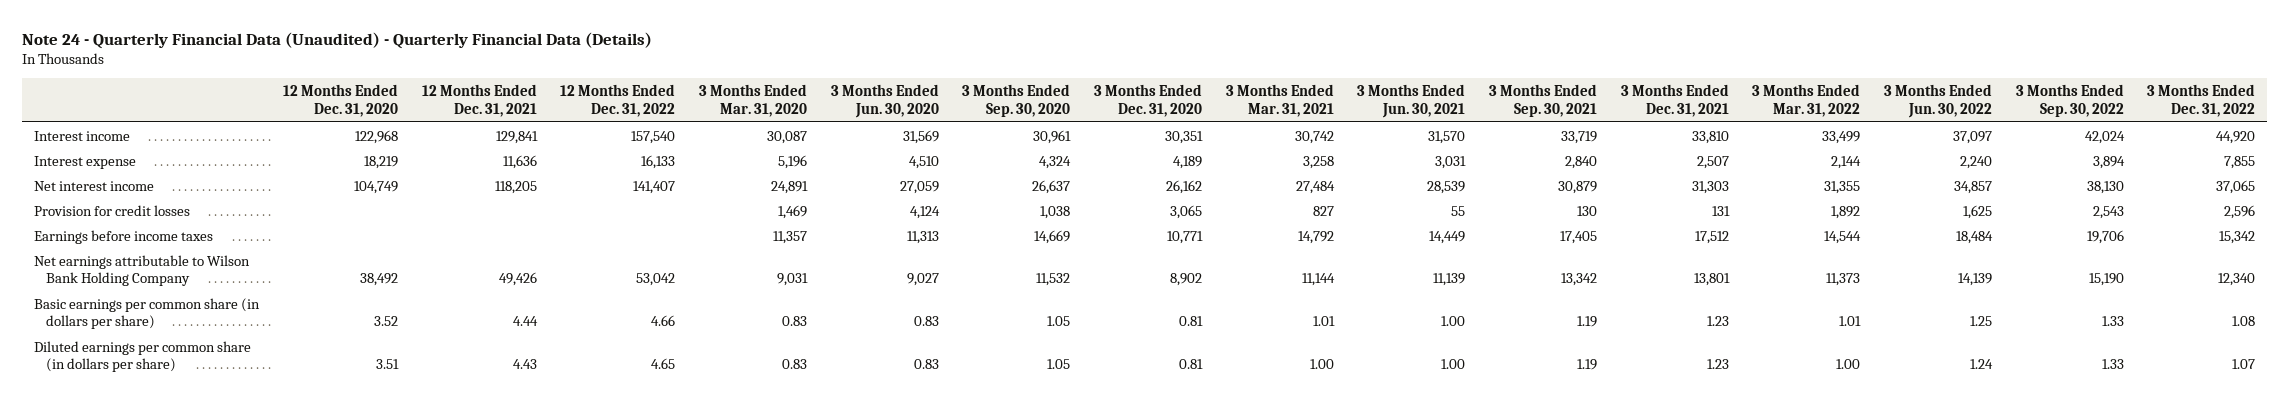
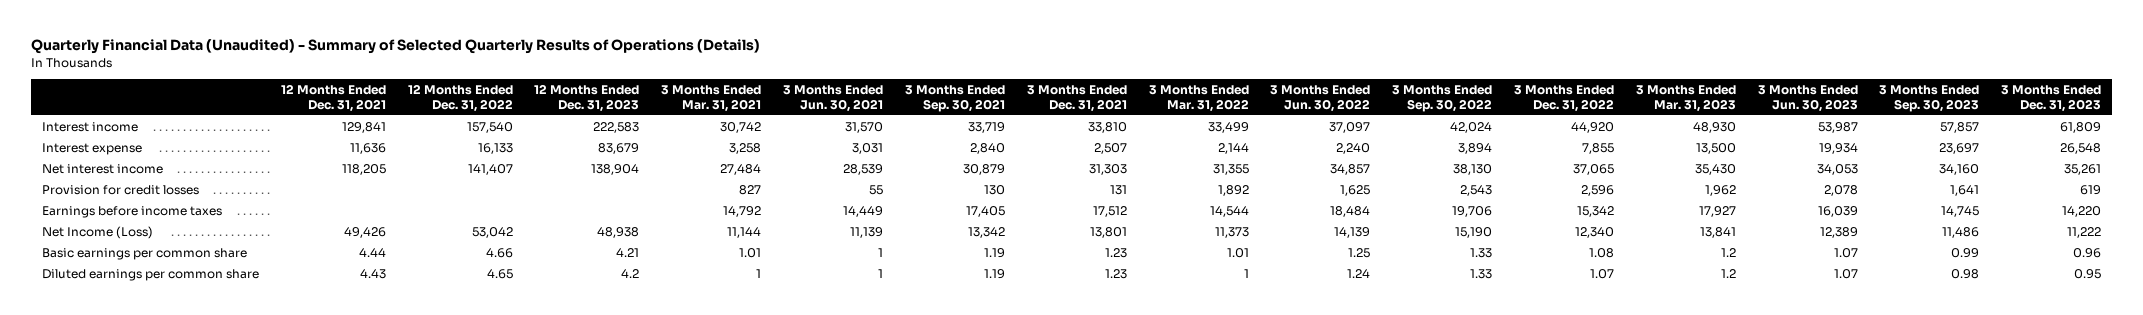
- Note 24 - Quarterly Financial Data (Unaudited) - Quarterly Financial Data (Details)
+ Quarterly Financial Data (Unaudited) - Summary of Selected Quarterly Results of Operations (Details)
- | 12 Months Ended Dec. 31, 2020 | 12 Months Ended Dec. 31, 2021 | 12 Months Ended Dec. 31, 2022 | 3 Months Ended Mar. 31, 2020 | 3 Months Ended Jun. 30, 2020 | 3 Months Ended Sep. 30, 2020 | 3 Months Ended Dec. 31, 2020 | 3 Months Ended Mar. 31, 2021 | 3 Months Ended Jun. 30, 2021 | 3 Months Ended Sep. 30, 2021 | 3 Months Ended Dec. 31, 2021 | 3 Months Ended Mar. 31, 2022 | 3 Months Ended Jun. 30, 2022 | 3 Months Ended Sep. 30, 2022 | 3 Months Ended Dec. 31, 2022
+ | 12 Months Ended Dec. 31, 2021 | 12 Months Ended Dec. 31, 2022 | 12 Months Ended Dec. 31, 2023 | 3 Months Ended Mar. 31, 2021 | 3 Months Ended Jun. 30, 2021 | 3 Months Ended Sep. 30, 2021 | 3 Months Ended Dec. 31, 2021 | 3 Months Ended Mar. 31, 2022 | 3 Months Ended Jun. 30, 2022 | 3 Months Ended Sep. 30, 2022 | 3 Months Ended Dec. 31, 2022 | 3 Months Ended Mar. 31, 2023 | 3 Months Ended Jun. 30, 2023 | 3 Months Ended Sep. 30, 2023 | 3 Months Ended Dec. 31, 2023
- Net earnings attributable to Wilson Bank Holding Company | 38,492 | 49,426 | 53,042 | 9,031 | 9,027 | 11,532 | 8,902 | 11,144 | 11,139 | 13,342 | 13,801 | 11,373 | 14,139 | 15,190 | 12,340
- Basic earnings per common share (in dollars per share) | 3.52 | 4.44 | 4.66 | 0.83 | 0.83 | 1.05 | 0.81 | 1.01 | 1.00 | 1.19 | 1.23 | 1.01 | 1.25 | 1.33 | 1.08
- Diluted earnings per common share (in dollars per share) | 3.51 | 4.43 | 4.65 | 0.83 | 0.83 | 1.05 | 0.81 | 1.00 | 1.00 | 1.19 | 1.23 | 1.00 | 1.24 | 1.33 | 1.07
+ Net Income (Loss) | 49,426 | 53,042 | 48,938 | 11,144 | 11,139 | 13,342 | 13,801 | 11,373 | 14,139 | 15,190 | 12,340 | 13,841 | 12,389 | 11,486 | 11,222
+ Basic earnings per common share | 4.44 | 4.66 | 4.21 | 1.01 | 1 | 1.19 | 1.23 | 1.01 | 1.25 | 1.33 | 1.08 | 1.2 | 1.07 | 0.99 | 0.96
+ Diluted earnings per common share | 4.43 | 4.65 | 4.2 | 1 | 1 | 1.19 | 1.23 | 1 | 1.24 | 1.33 | 1.07 | 1.2 | 1.07 | 0.98 | 0.95

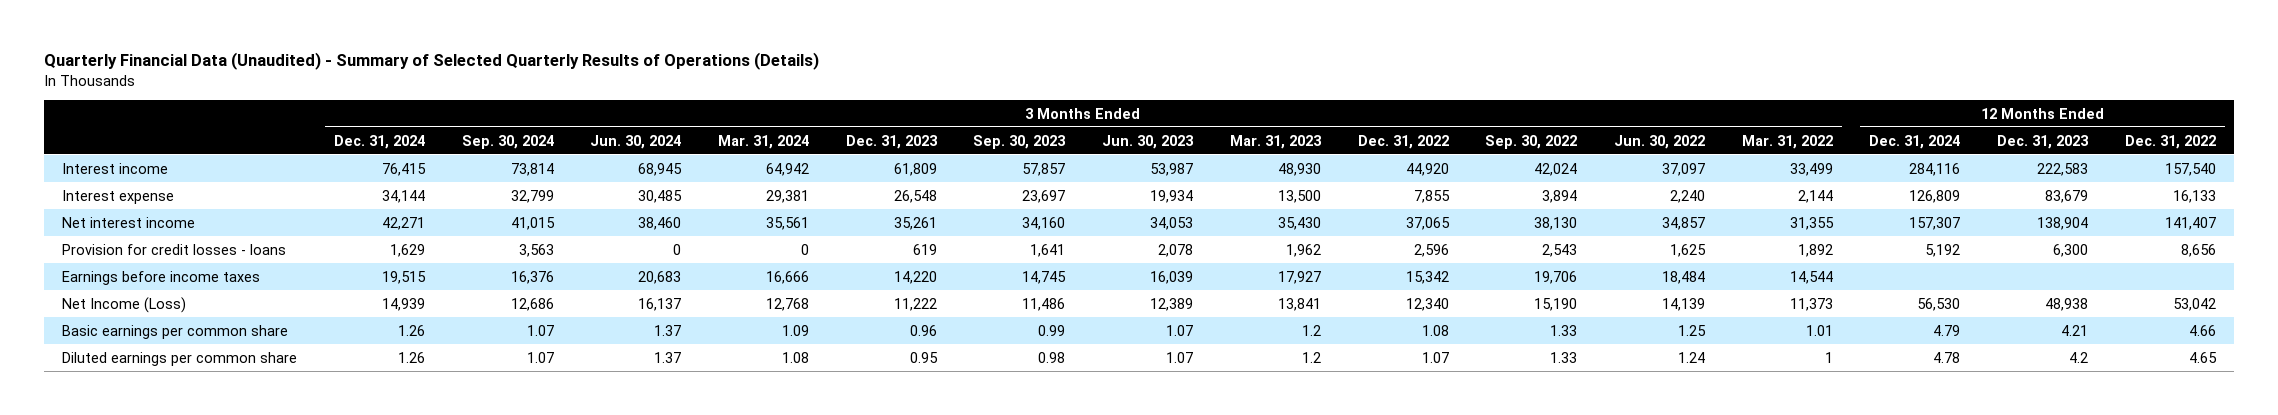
- | 12 Months Ended Dec. 31, 2021 | 12 Months Ended Dec. 31, 2022 | 12 Months Ended Dec. 31, 2023 | 3 Months Ended Mar. 31, 2021 | 3 Months Ended Jun. 30, 2021 | 3 Months Ended Sep. 30, 2021 | 3 Months Ended Dec. 31, 2021 | 3 Months Ended Mar. 31, 2022 | 3 Months Ended Jun. 30, 2022 | 3 Months Ended Sep. 30, 2022 | 3 Months Ended Dec. 31, 2022 | 3 Months Ended Mar. 31, 2023 | 3 Months Ended Jun. 30, 2023 | 3 Months Ended Sep. 30, 2023 | 3 Months Ended Dec. 31, 2023
+ | 3 Months Ended Dec. 31, 2024 | 3 Months Ended Sep. 30, 2024 | 3 Months Ended Jun. 30, 2024 | 3 Months Ended Mar. 31, 2024 | 3 Months Ended Dec. 31, 2023 | 3 Months Ended Sep. 30, 2023 | 3 Months Ended Jun. 30, 2023 | 3 Months Ended Mar. 31, 2023 | 3 Months Ended Dec. 31, 2022 | 3 Months Ended Sep. 30, 2022 | 3 Months Ended Jun. 30, 2022 | 3 Months Ended Mar. 31, 2022 | 12 Months Ended Dec. 31, 2024 | 12 Months Ended Dec. 31, 2023 | 12 Months Ended Dec. 31, 2022
- Provision for credit losses | | | | 827 | 55 | 130 | 131 | 1,892 | 1,625 | 2,543 | 2,596 | 1,962 | 2,078 | 1,641 | 619
+ Provision for credit losses - loans | 1,629 | 3,563 | 0 | 0 | 619 | 1,641 | 2,078 | 1,962 | 2,596 | 2,543 | 1,625 | 1,892 | 5,192 | 6,300 | 8,656

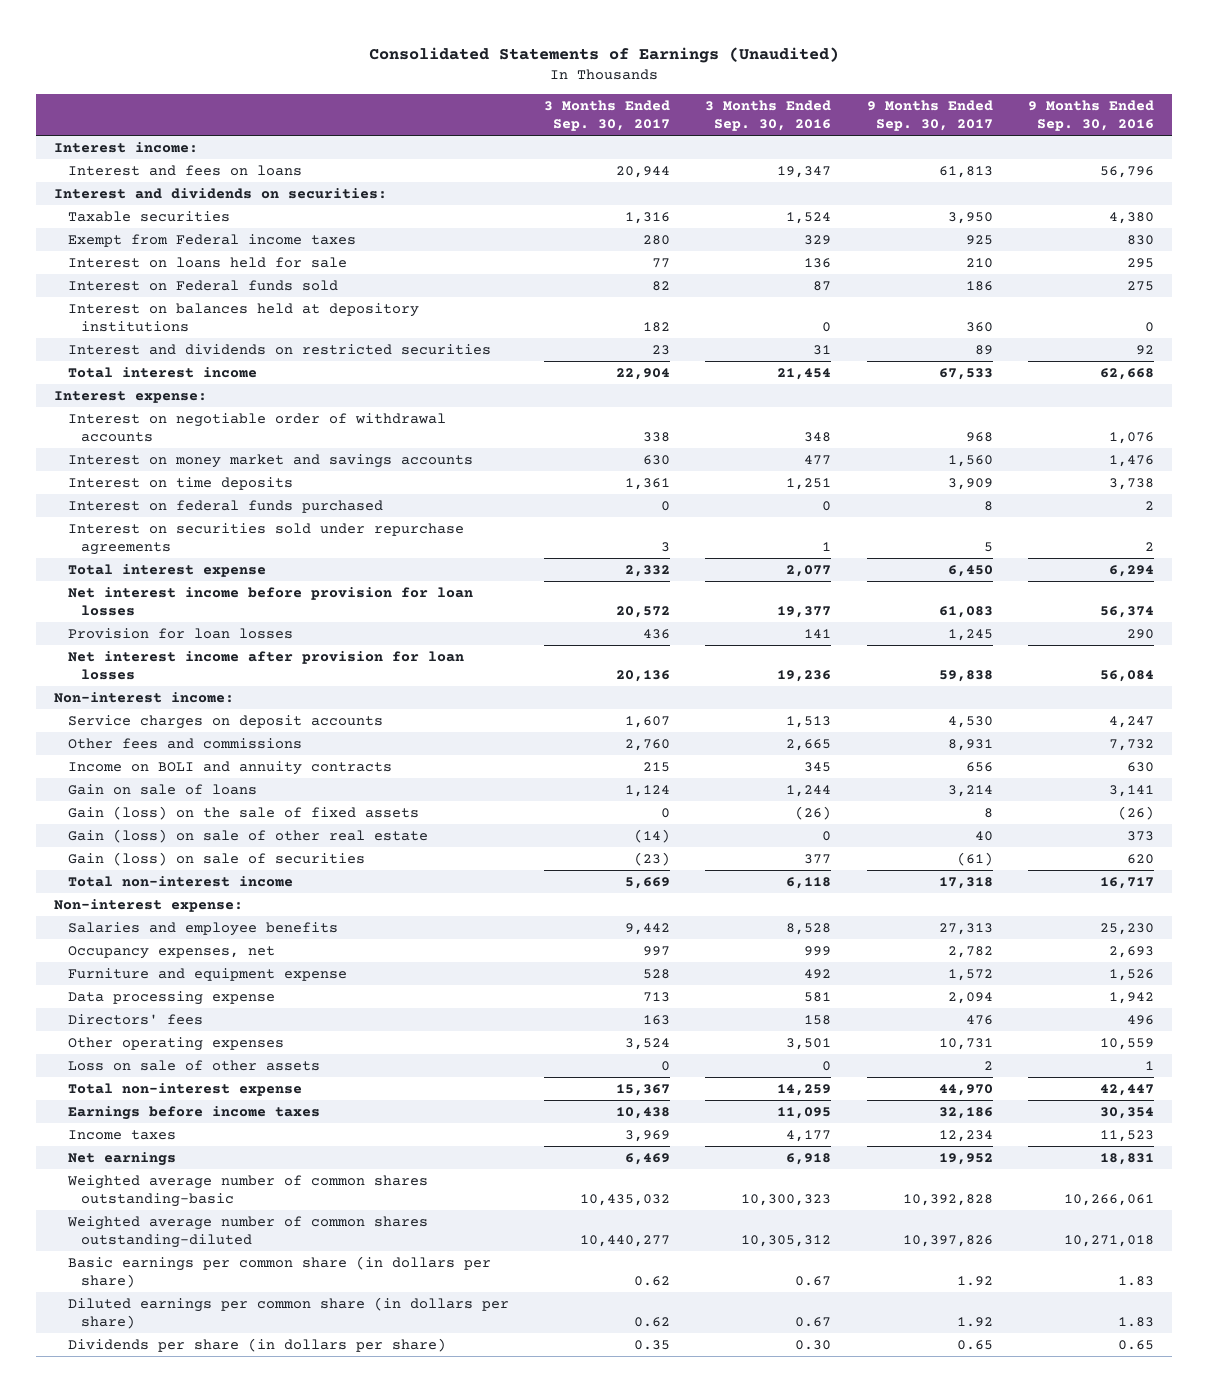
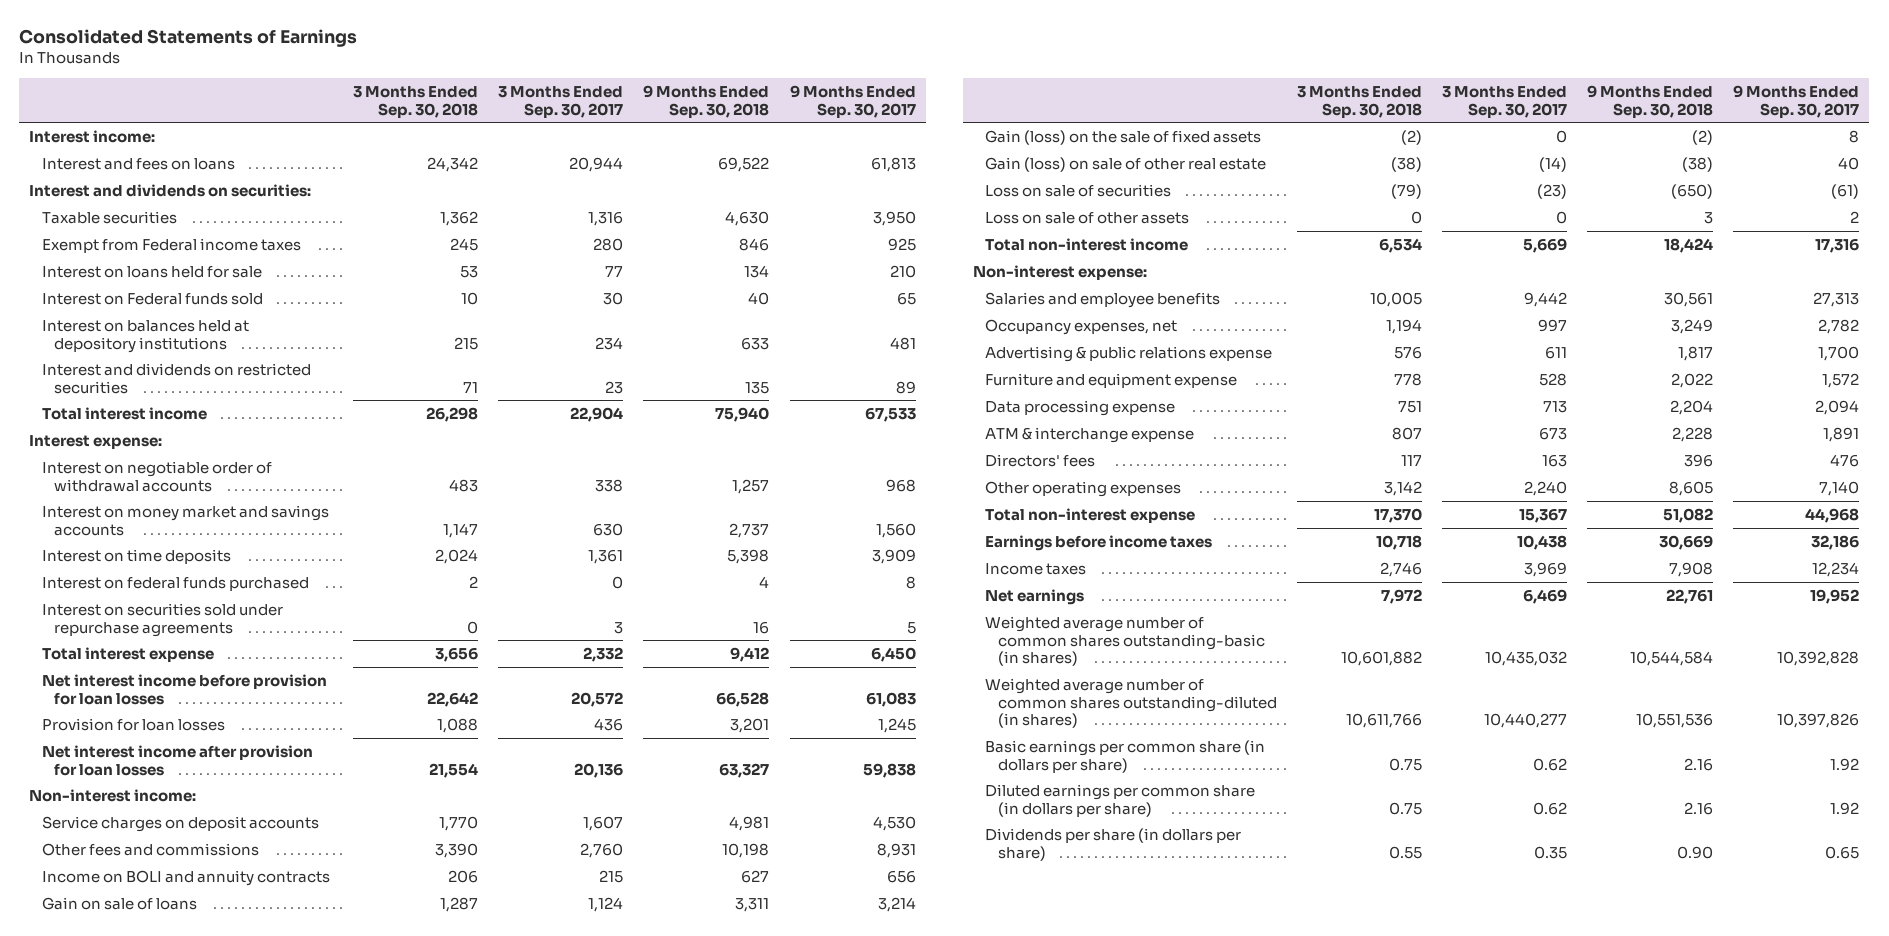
- Consolidated Statements of Earnings (Unaudited)
+ Consolidated Statements of Earnings
- | 3 Months Ended Sep. 30, 2017 | 3 Months Ended Sep. 30, 2016 | 9 Months Ended Sep. 30, 2017 | 9 Months Ended Sep. 30, 2016
+ | 3 Months Ended Sep. 30, 2018 | 3 Months Ended Sep. 30, 2017 | 9 Months Ended Sep. 30, 2018 | 9 Months Ended Sep. 30, 2017
- Interest on Federal funds sold | 82 | 87 | 186 | 275
- Interest on balances held at depository institutions | 182 | 0 | 360 | 0
+ Interest on Federal funds sold | 10 | 30 | 40 | 65
+ Interest on balances held at depository institutions | 215 | 234 | 633 | 481
- Gain (loss) on sale of securities | (23) | 377 | (61) | 620
- Total non-interest income | 5,669 | 6,118 | 17,318 | 16,717
+ Loss on sale of securities | (79) | (23) | (650) | (61)
moved up: Loss on sale of other assets | 0 | 0 | 3 | 2
+ Total non-interest income | 6,534 | 5,669 | 18,424 | 17,316
+ Advertising & public relations expense | 576 | 611 | 1,817 | 1,700
+ ATM & interchange expense | 807 | 673 | 2,228 | 1,891
- Other operating expenses | 3,524 | 3,501 | 10,731 | 10,559
- Total non-interest expense | 15,367 | 14,259 | 44,970 | 42,447
+ Other operating expenses | 3,142 | 2,240 | 8,605 | 7,140
+ Total non-interest expense | 17,370 | 15,367 | 51,082 | 44,968
- Weighted average number of common shares outstanding-basic | 10,435,032 | 10,300,323 | 10,392,828 | 10,266,061
- Weighted average number of common shares outstanding-diluted | 10,440,277 | 10,305,312 | 10,397,826 | 10,271,018
+ Weighted average number of common shares outstanding-basic (in shares) | 10,601,882 | 10,435,032 | 10,544,584 | 10,392,828
+ Weighted average number of common shares outstanding-diluted (in shares) | 10,611,766 | 10,440,277 | 10,551,536 | 10,397,826

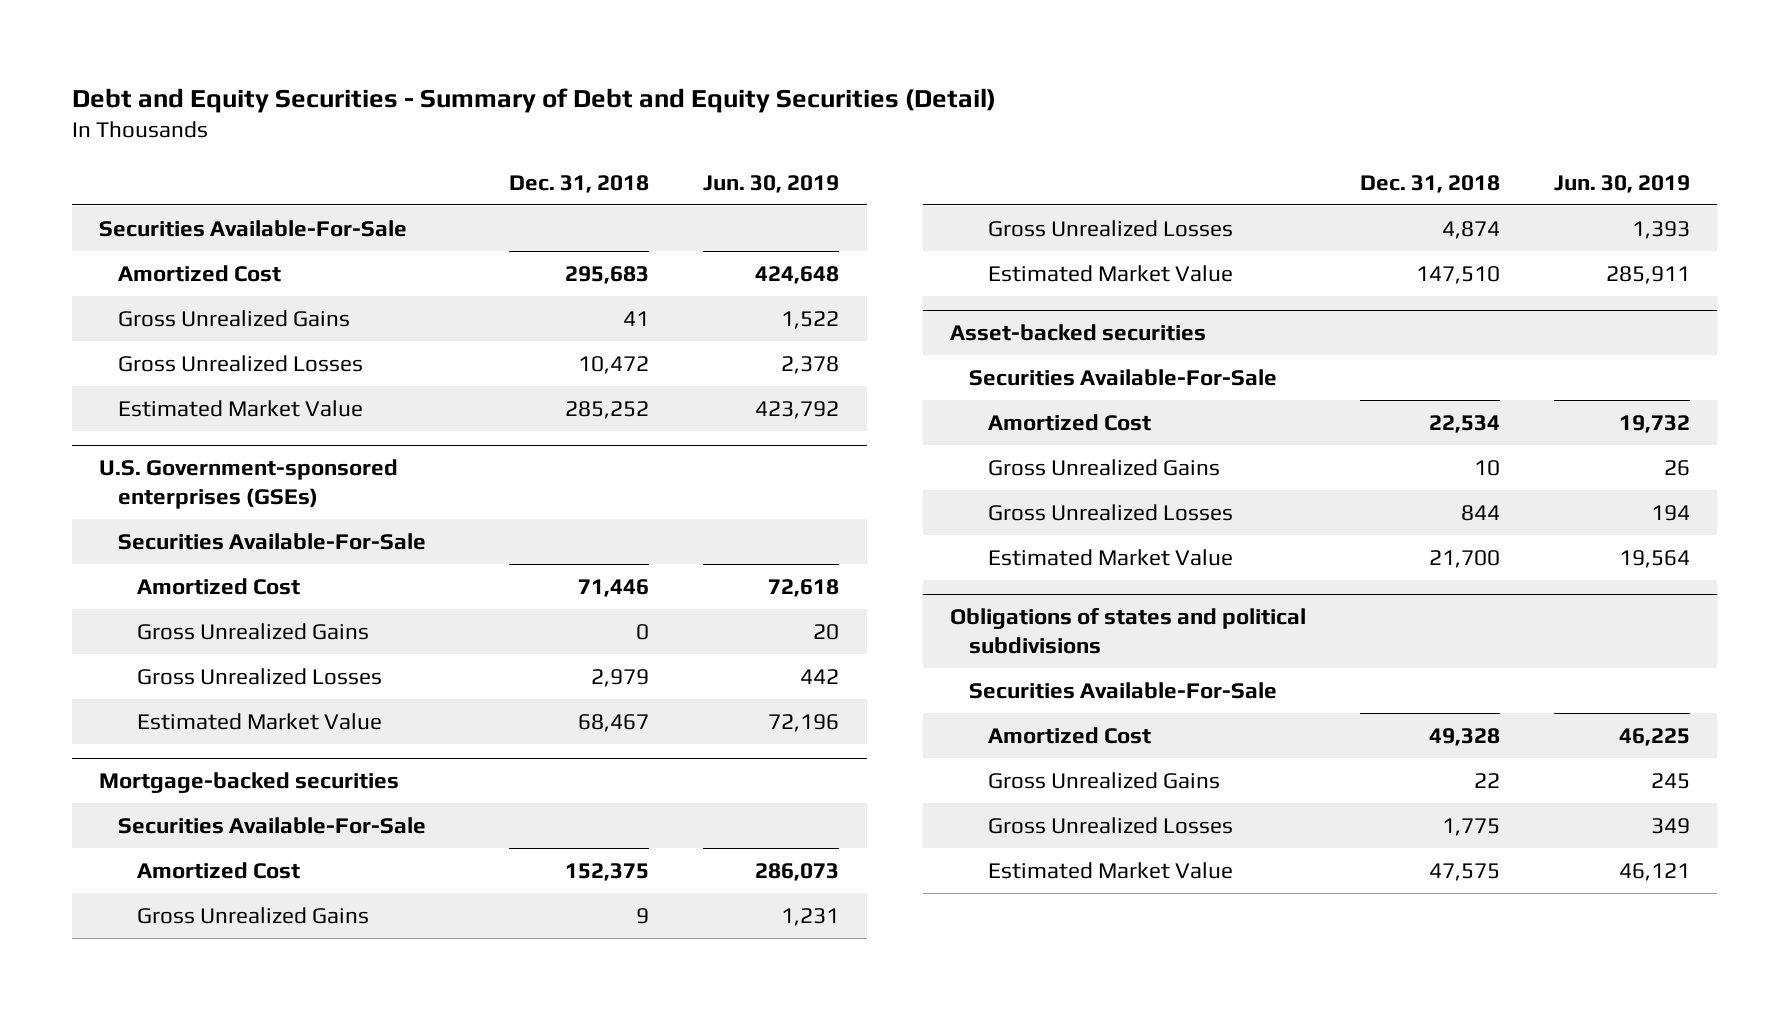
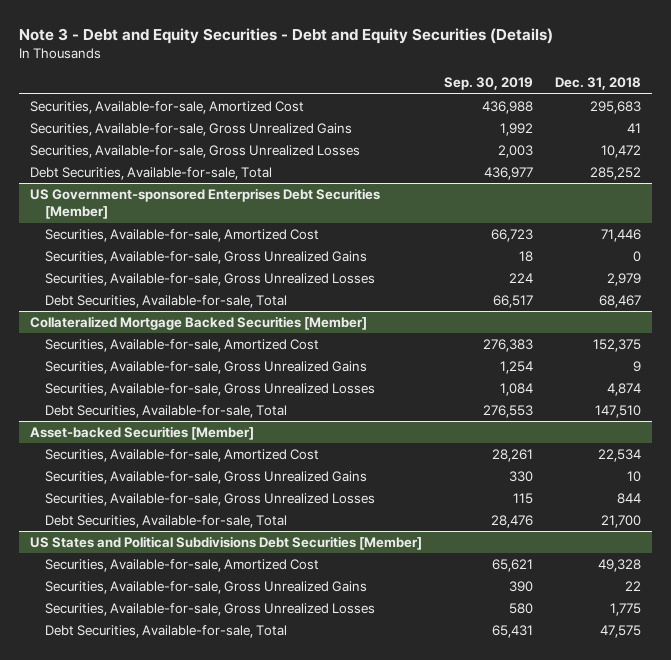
- Debt and Equity Securities - Summary of Debt and Equity Securities (Detail)
+ Note 3 - Debt and Equity Securities - Debt and Equity Securities (Details)
- | Dec. 31, 2018 | Jun. 30, 2019
+ | Sep. 30, 2019 | Dec. 31, 2018
- Securities Available-For-Sale
- Amortized Cost | 295,683 | 424,648
- Gross Unrealized Gains | 41 | 1,522
- Gross Unrealized Losses | 10,472 | 2,378
- Estimated Market Value | 285,252 | 423,792
- U.S. Government-sponsored enterprises (GSEs)
- Securities Available-For-Sale
- Amortized Cost | 71,446 | 72,618
- Gross Unrealized Gains | 0 | 20
- Gross Unrealized Losses | 2,979 | 442
- Estimated Market Value | 68,467 | 72,196
- Mortgage-backed securities
- Securities Available-For-Sale
- Amortized Cost | 152,375 | 286,073
- Gross Unrealized Gains | 9 | 1,231
- Gross Unrealized Losses | 4,874 | 1,393
- Estimated Market Value | 147,510 | 285,911
- Asset-backed securities
- Securities Available-For-Sale
- Amortized Cost | 22,534 | 19,732
- Gross Unrealized Gains | 10 | 26
- Gross Unrealized Losses | 844 | 194
- Estimated Market Value | 21,700 | 19,564
- Obligations of states and political subdivisions
- Securities Available-For-Sale
- Amortized Cost | 49,328 | 46,225
- Gross Unrealized Gains | 22 | 245
- Gross Unrealized Losses | 1,775 | 349
- Estimated Market Value | 47,575 | 46,121
+ Securities, Available-for-sale, Amortized Cost | 436,988 | 295,683
+ Securities, Available-for-sale, Gross Unrealized Gains | 1,992 | 41
+ Securities, Available-for-sale, Gross Unrealized Losses | 2,003 | 10,472
+ Debt Securities, Available-for-sale, Total | 436,977 | 285,252
+ US Government-sponsored Enterprises Debt Securities [Member]
+ Securities, Available-for-sale, Amortized Cost | 66,723 | 71,446
+ Securities, Available-for-sale, Gross Unrealized Gains | 18 | 0
+ Securities, Available-for-sale, Gross Unrealized Losses | 224 | 2,979
+ Debt Securities, Available-for-sale, Total | 66,517 | 68,467
+ Collateralized Mortgage Backed Securities [Member]
+ Securities, Available-for-sale, Amortized Cost | 276,383 | 152,375
+ Securities, Available-for-sale, Gross Unrealized Gains | 1,254 | 9
+ Securities, Available-for-sale, Gross Unrealized Losses | 1,084 | 4,874
+ Debt Securities, Available-for-sale, Total | 276,553 | 147,510
+ Asset-backed Securities [Member]
+ Securities, Available-for-sale, Amortized Cost | 28,261 | 22,534
+ Securities, Available-for-sale, Gross Unrealized Gains | 330 | 10
+ Securities, Available-for-sale, Gross Unrealized Losses | 115 | 844
+ Debt Securities, Available-for-sale, Total | 28,476 | 21,700
+ US States and Political Subdivisions Debt Securities [Member]
+ Securities, Available-for-sale, Amortized Cost | 65,621 | 49,328
+ Securities, Available-for-sale, Gross Unrealized Gains | 390 | 22
+ Securities, Available-for-sale, Gross Unrealized Losses | 580 | 1,775
+ Debt Securities, Available-for-sale, Total | 65,431 | 47,575

